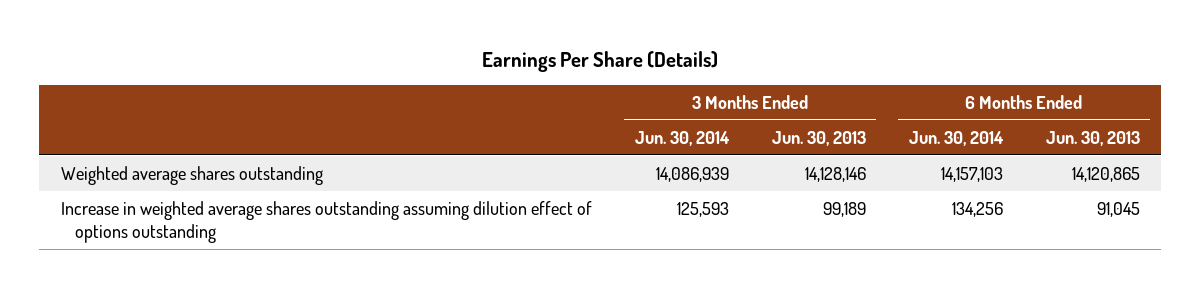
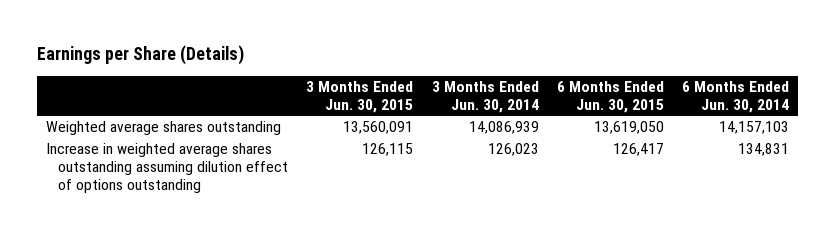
- Earnings Per Share (Details)
+ Earnings per Share (Details)
- | 3 Months Ended Jun. 30, 2014 | 3 Months Ended Jun. 30, 2013 | 6 Months Ended Jun. 30, 2014 | 6 Months Ended Jun. 30, 2013
+ | 3 Months Ended Jun. 30, 2015 | 3 Months Ended Jun. 30, 2014 | 6 Months Ended Jun. 30, 2015 | 6 Months Ended Jun. 30, 2014
- Increase in weighted average shares outstanding assuming dilution effect of options outstanding | 125,593 | 99,189 | 134,256 | 91,045
+ Increase in weighted average shares outstanding assuming dilution effect of options outstanding | 126,115 | 126,023 | 126,417 | 134,831

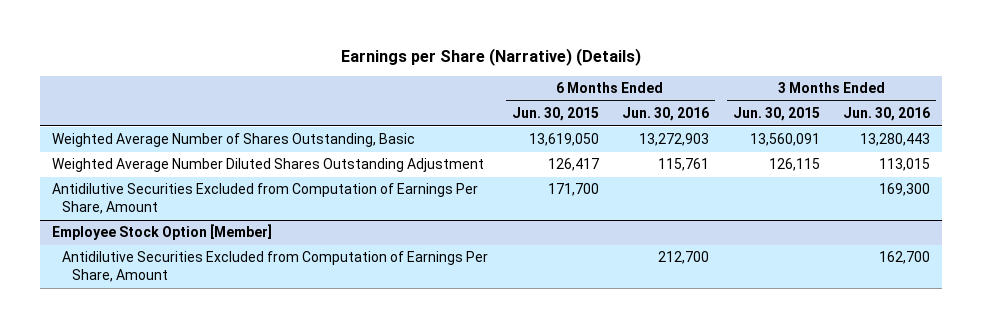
- Earnings per Share (Details)
+ Earnings per Share (Narrative) (Details)
- | 3 Months Ended Jun. 30, 2015 | 3 Months Ended Jun. 30, 2014 | 6 Months Ended Jun. 30, 2015 | 6 Months Ended Jun. 30, 2014
+ | 6 Months Ended Jun. 30, 2015 | 6 Months Ended Jun. 30, 2016 | 3 Months Ended Jun. 30, 2015 | 3 Months Ended Jun. 30, 2016
- Weighted average shares outstanding | 13,560,091 | 14,086,939 | 13,619,050 | 14,157,103
- Increase in weighted average shares outstanding assuming dilution effect of options outstanding | 126,115 | 126,023 | 126,417 | 134,831
+ Weighted Average Number of Shares Outstanding, Basic | 13,619,050 | 13,272,903 | 13,560,091 | 13,280,443
+ Weighted Average Number Diluted Shares Outstanding Adjustment | 126,417 | 115,761 | 126,115 | 113,015
+ Antidilutive Securities Excluded from Computation of Earnings Per Share, Amount | 171,700 | | | 169,300
+ Employee Stock Option [Member]
+ Antidilutive Securities Excluded from Computation of Earnings Per Share, Amount | | 212,700 | | 162,700

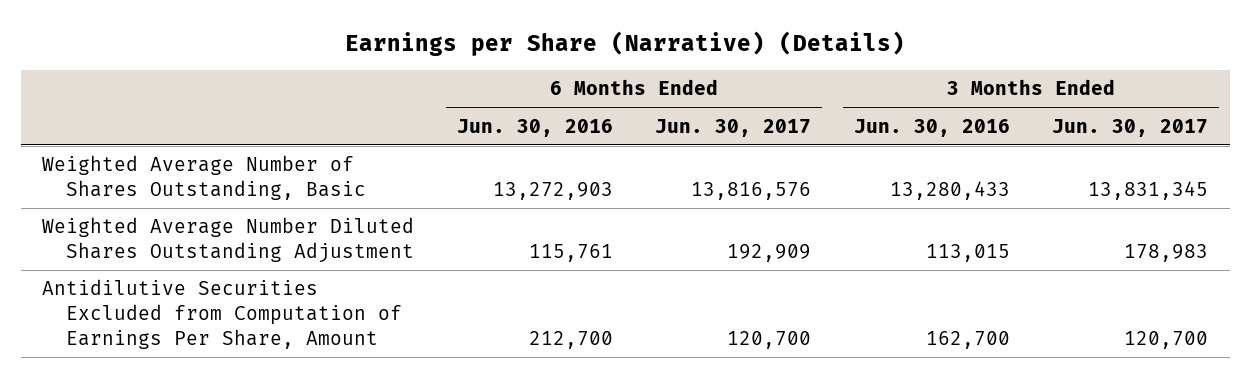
- | 6 Months Ended Jun. 30, 2015 | 6 Months Ended Jun. 30, 2016 | 3 Months Ended Jun. 30, 2015 | 3 Months Ended Jun. 30, 2016
+ | 6 Months Ended Jun. 30, 2016 | 6 Months Ended Jun. 30, 2017 | 3 Months Ended Jun. 30, 2016 | 3 Months Ended Jun. 30, 2017
- Weighted Average Number of Shares Outstanding, Basic | 13,619,050 | 13,272,903 | 13,560,091 | 13,280,443
+ Weighted Average Number of Shares Outstanding, Basic | 13,272,903 | 13,816,576 | 13,280,433 | 13,831,345
- Antidilutive Securities Excluded from Computation of Earnings Per Share, Amount | 171,700 | | | 169,300
- Employee Stock Option [Member]

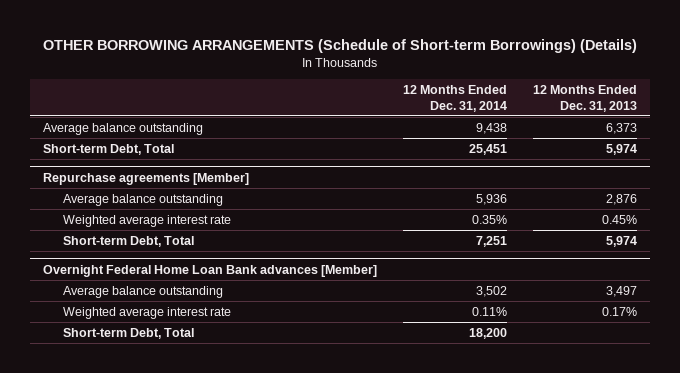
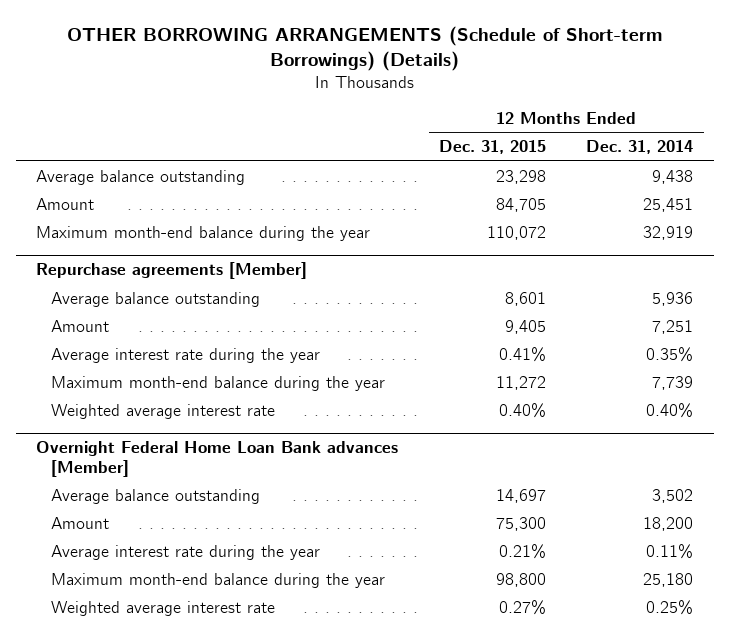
- | 12 Months Ended Dec. 31, 2014 | 12 Months Ended Dec. 31, 2013
+ | 12 Months Ended Dec. 31, 2015 | 12 Months Ended Dec. 31, 2014
- Short-term Debt, Total | 25,451 | 5,974
+ Amount | 84,705 | 25,451
+ Maximum month-end balance during the year | 110,072 | 32,919
@ Repurchase agreements [Member]
- Weighted average interest rate | 0.35% | 0.45%
- Short-term Debt, Total | 7,251 | 5,974
+ Amount | 9,405 | 7,251
+ Average interest rate during the year | 0.41% | 0.35%
+ Maximum month-end balance during the year | 11,272 | 7,739
+ Weighted average interest rate | 0.40% | 0.40%
@ Overnight Federal Home Loan Bank advances [Member]
- Weighted average interest rate | 0.11% | 0.17%
- Short-term Debt, Total | 18,200 |
+ Amount | 75,300 | 18,200
+ Average interest rate during the year | 0.21% | 0.11%
+ Maximum month-end balance during the year | 98,800 | 25,180
+ Weighted average interest rate | 0.27% | 0.25%

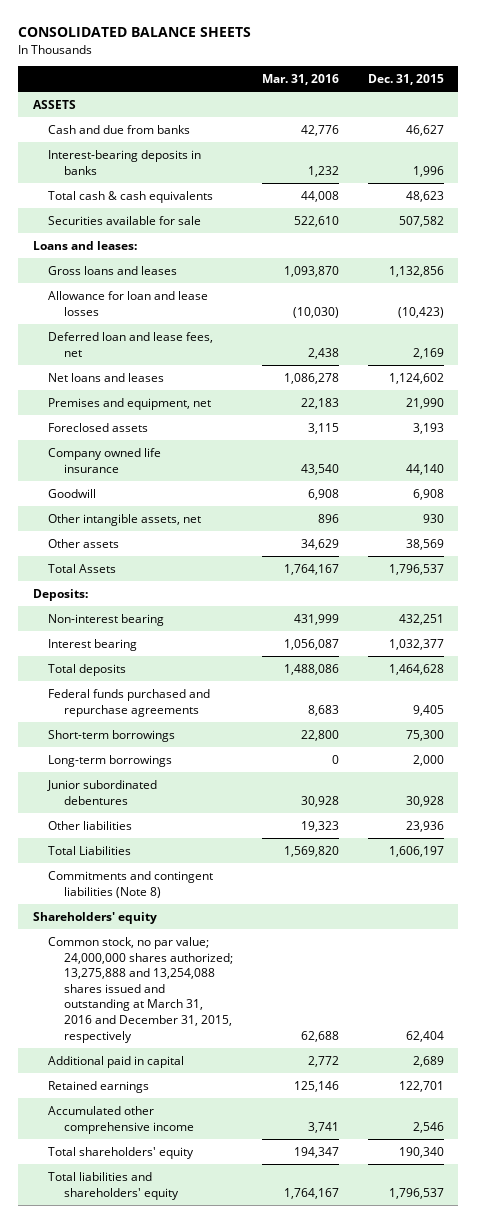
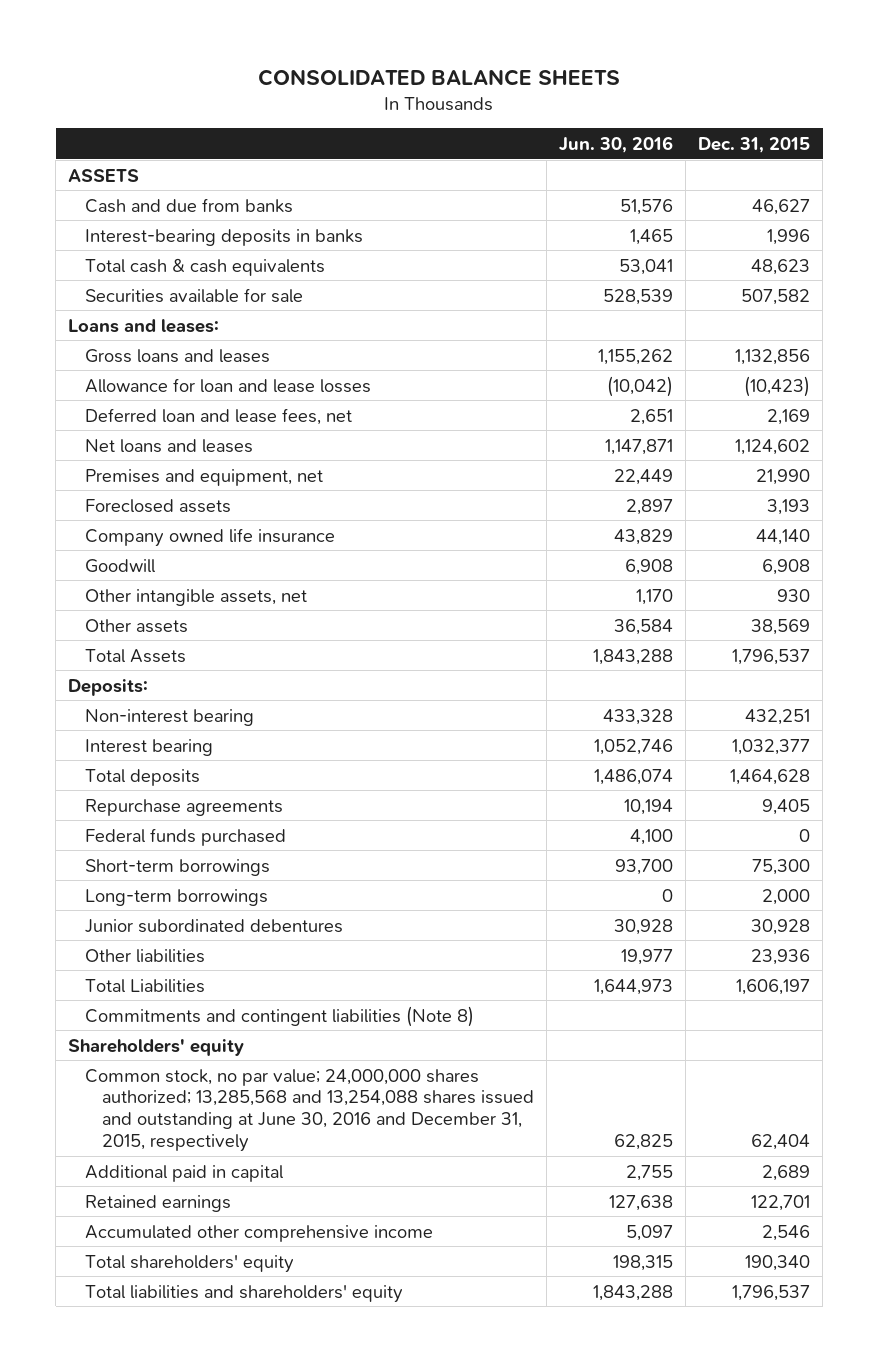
- | Mar. 31, 2016 | Dec. 31, 2015
+ | Jun. 30, 2016 | Dec. 31, 2015
- Federal funds purchased and repurchase agreements | 8,683 | 9,405
+ Repurchase agreements | 10,194 | 9,405
+ Federal funds purchased | 4,100 | 0
- Common stock, no par value; 24,000,000 shares authorized; 13,275,888 and 13,254,088 shares issued and outstanding at March 31, 2016 and December 31, 2015, respectively | 62,688 | 62,404
+ Common stock, no par value; 24,000,000 shares authorized; 13,285,568 and 13,254,088 shares issued and outstanding at June 30, 2016 and December 31, 2015, respectively | 62,825 | 62,404

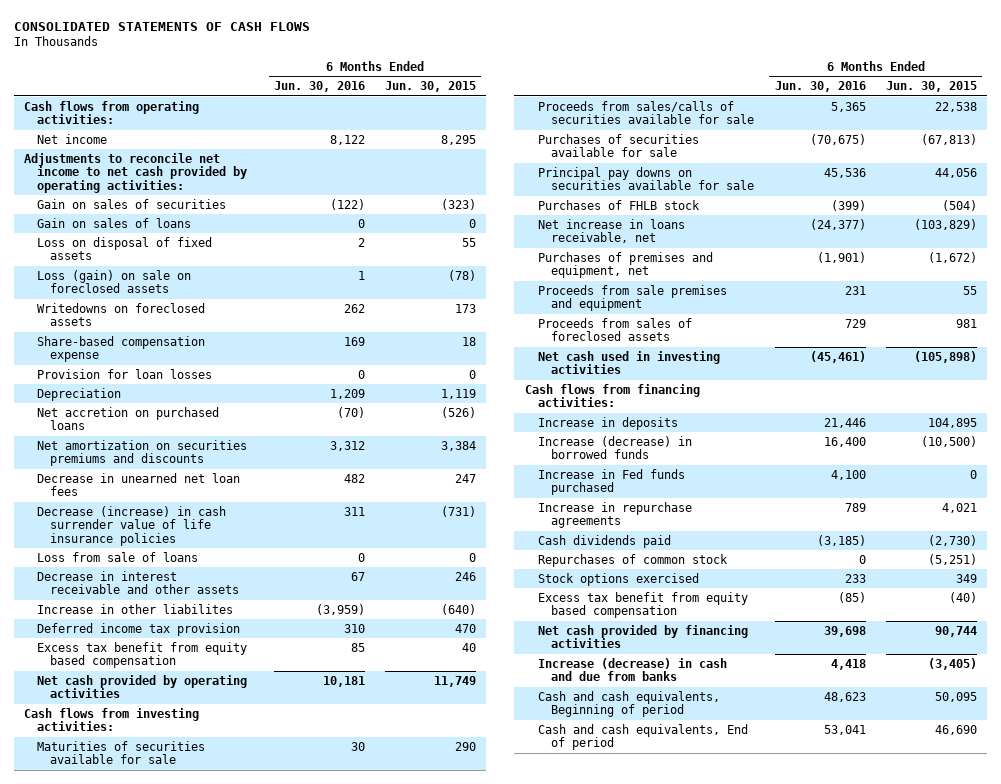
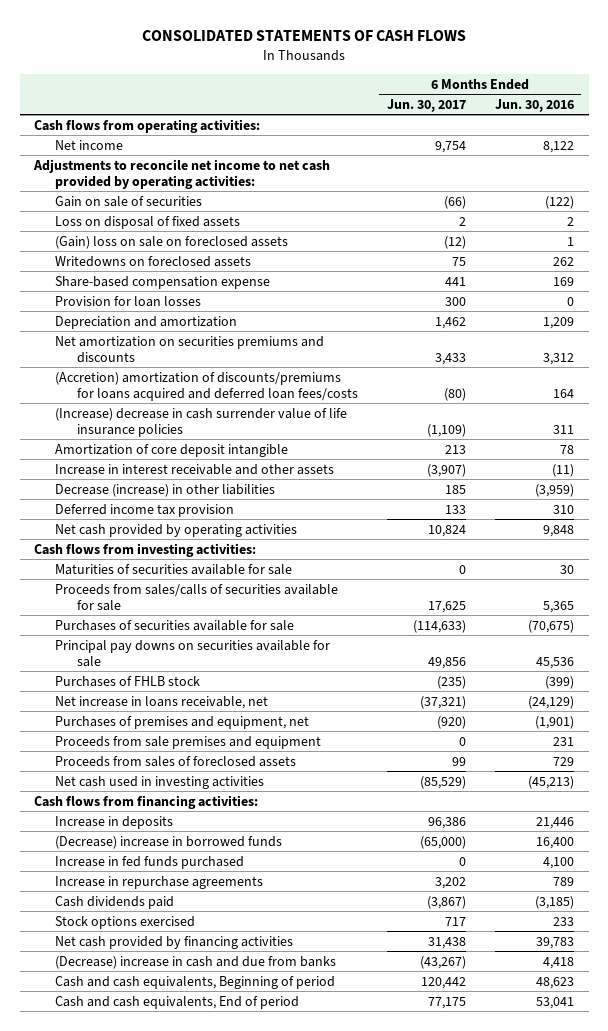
- | 6 Months Ended Jun. 30, 2016 | 6 Months Ended Jun. 30, 2015
+ | 6 Months Ended Jun. 30, 2017 | 6 Months Ended Jun. 30, 2016
- Gain on sales of securities | (122) | (323)
- Gain on sales of loans | 0 | 0
+ Gain on sale of securities | (66) | (122)
- Loss (gain) on sale on foreclosed assets | 1 | (78)
+ (Gain) loss on sale on foreclosed assets | (12) | 1
- Depreciation | 1,209 | 1,119
- Net accretion on purchased loans | (70) | (526)
+ Depreciation and amortization | 1,462 | 1,209
- Decrease in unearned net loan fees | 482 | 247
- Decrease (increase) in cash surrender value of life insurance policies | 311 | (731)
- Loss from sale of loans | 0 | 0
- Decrease in interest receivable and other assets | 67 | 246
- Increase in other liabilites | (3,959) | (640)
+ (Accretion) amortization of discounts/premiums for loans acquired and deferred loan fees/costs | (80) | 164
+ (Increase) decrease in cash surrender value of life insurance policies | (1,109) | 311
+ Amortization of core deposit intangible | 213 | 78
+ Increase in interest receivable and other assets | (3,907) | (11)
+ Decrease (increase) in other liabilities | 185 | (3,959)
- Excess tax benefit from equity based compensation | 85 | 40
- Net cash provided by operating activities | 10,181 | 11,749
+ Net cash provided by operating activities | 10,824 | 9,848
- Net increase in loans receivable, net | (24,377) | (103,829)
+ Net increase in loans receivable, net | (37,321) | (24,129)
- Net cash used in investing activities | (45,461) | (105,898)
+ Net cash used in investing activities | (85,529) | (45,213)
- Increase (decrease) in borrowed funds | 16,400 | (10,500)
- Increase in Fed funds purchased | 4,100 | 0
+ (Decrease) increase in borrowed funds | (65,000) | 16,400
+ Increase in fed funds purchased | 0 | 4,100
- Repurchases of common stock | 0 | (5,251)
- Excess tax benefit from equity based compensation | (85) | (40)
- Net cash provided by financing activities | 39,698 | 90,744
- Increase (decrease) in cash and due from banks | 4,418 | (3,405)
+ Net cash provided by financing activities | 31,438 | 39,783
+ (Decrease) increase in cash and due from banks | (43,267) | 4,418

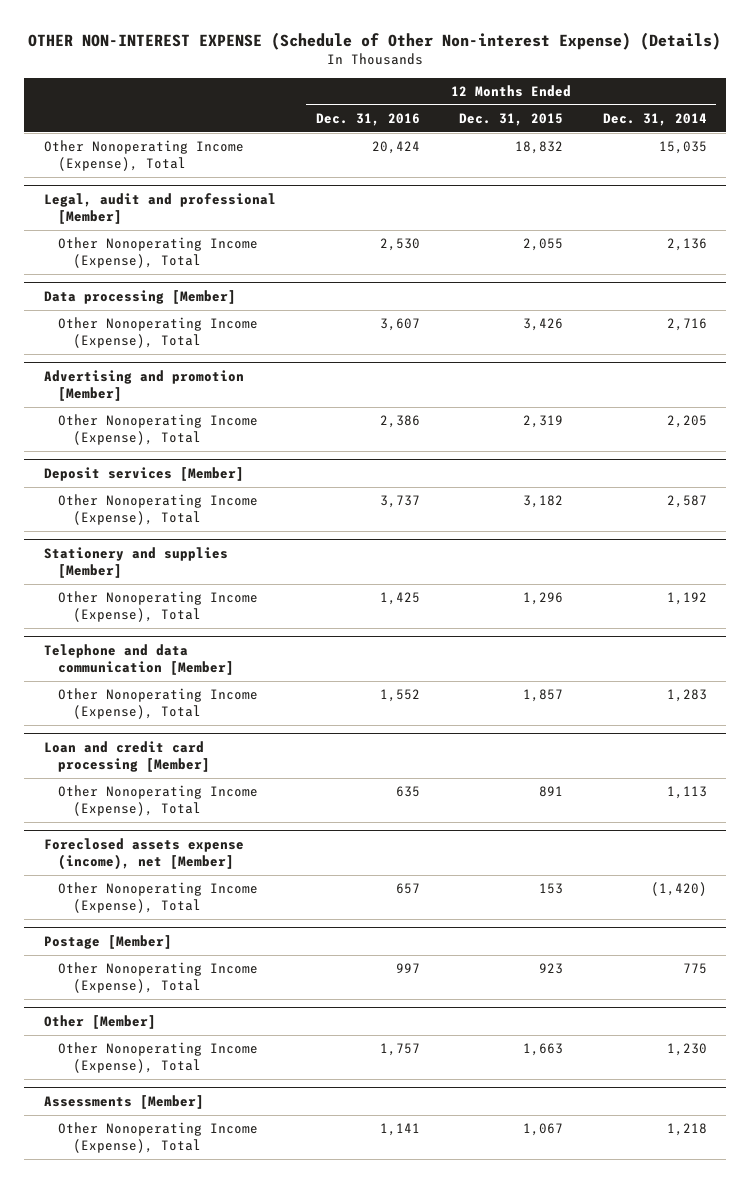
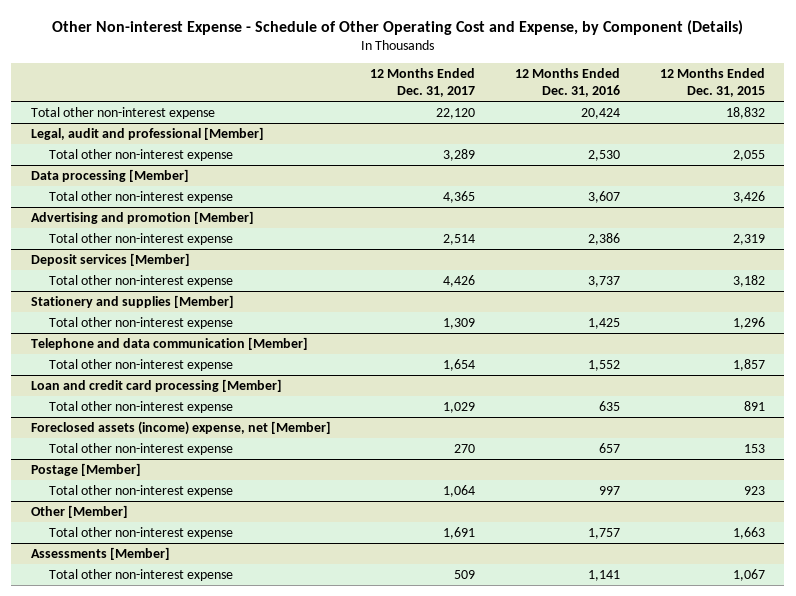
- OTHER NON-INTEREST EXPENSE (Schedule of Other Non-interest Expense) (Details)
+ Other Non-interest Expense - Schedule of Other Operating Cost and Expense, by Component (Details)
- | 12 Months Ended Dec. 31, 2016 | 12 Months Ended Dec. 31, 2015 | 12 Months Ended Dec. 31, 2014
+ | 12 Months Ended Dec. 31, 2017 | 12 Months Ended Dec. 31, 2016 | 12 Months Ended Dec. 31, 2015
- Other Nonoperating Income (Expense), Total | 20,424 | 18,832 | 15,035
+ Total other non-interest expense | 22,120 | 20,424 | 18,832
@ Legal, audit and professional [Member]
- Other Nonoperating Income (Expense), Total | 2,530 | 2,055 | 2,136
+ Total other non-interest expense | 3,289 | 2,530 | 2,055
@ Data processing [Member]
- Other Nonoperating Income (Expense), Total | 3,607 | 3,426 | 2,716
+ Total other non-interest expense | 4,365 | 3,607 | 3,426
@ Advertising and promotion [Member]
- Other Nonoperating Income (Expense), Total | 2,386 | 2,319 | 2,205
+ Total other non-interest expense | 2,514 | 2,386 | 2,319
@ Deposit services [Member]
- Other Nonoperating Income (Expense), Total | 3,737 | 3,182 | 2,587
+ Total other non-interest expense | 4,426 | 3,737 | 3,182
@ Stationery and supplies [Member]
- Other Nonoperating Income (Expense), Total | 1,425 | 1,296 | 1,192
+ Total other non-interest expense | 1,309 | 1,425 | 1,296
@ Telephone and data communication [Member]
- Other Nonoperating Income (Expense), Total | 1,552 | 1,857 | 1,283
+ Total other non-interest expense | 1,654 | 1,552 | 1,857
@ Loan and credit card processing [Member]
- Other Nonoperating Income (Expense), Total | 635 | 891 | 1,113
- Foreclosed assets expense (income), net [Member]
- Other Nonoperating Income (Expense), Total | 657 | 153 | (1,420)
@ Loan and credit card processing [Member]
+ Total other non-interest expense | 1,029 | 635 | 891
+ Foreclosed assets (income) expense, net [Member]
+ Total other non-interest expense | 270 | 657 | 153
@ Postage [Member]
- Other Nonoperating Income (Expense), Total | 997 | 923 | 775
+ Total other non-interest expense | 1,064 | 997 | 923
@ Other [Member]
- Other Nonoperating Income (Expense), Total | 1,757 | 1,663 | 1,230
+ Total other non-interest expense | 1,691 | 1,757 | 1,663
@ Assessments [Member]
- Other Nonoperating Income (Expense), Total | 1,141 | 1,067 | 1,218
+ Total other non-interest expense | 509 | 1,141 | 1,067

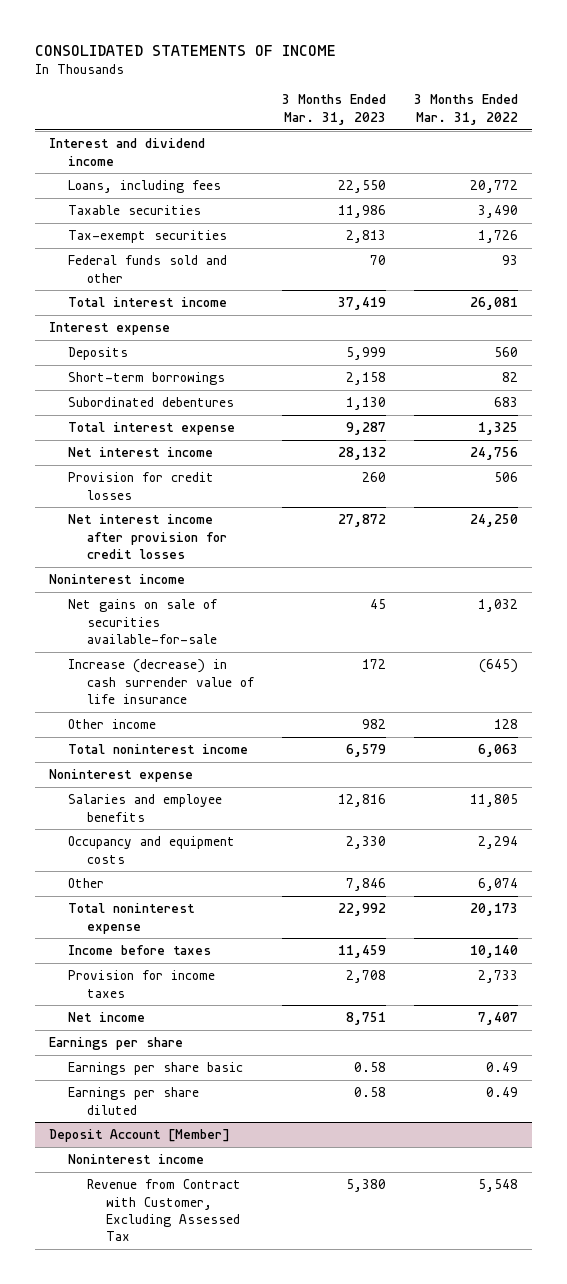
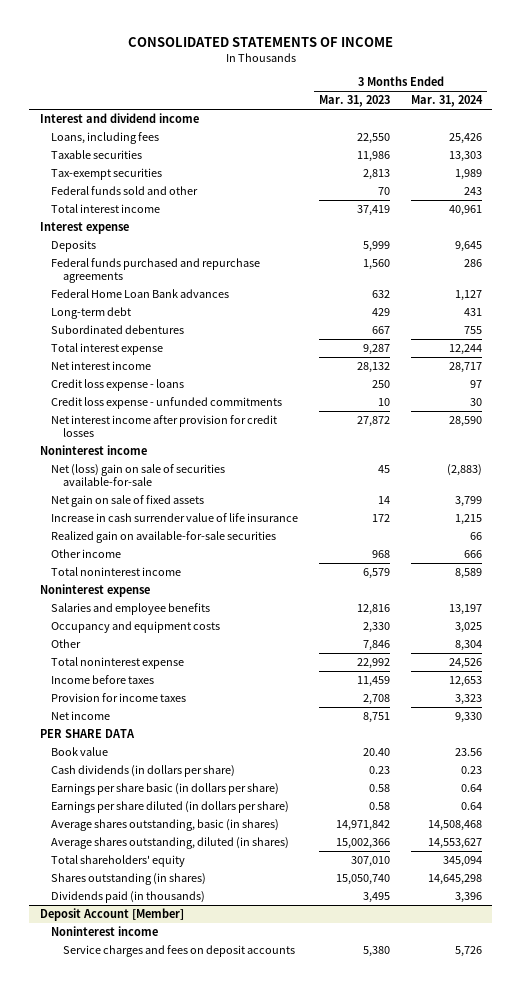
- | 3 Months Ended Mar. 31, 2023 | 3 Months Ended Mar. 31, 2022
+ | 3 Months Ended Mar. 31, 2023 | 3 Months Ended Mar. 31, 2024
- Short-term borrowings | 2,158 | 82
- Subordinated debentures | 1,130 | 683
+ Federal funds purchased and repurchase agreements | 1,560 | 286
+ Federal Home Loan Bank advances | 632 | 1,127
+ Long-term debt | 429 | 431
+ Subordinated debentures | 667 | 755
- Provision for credit losses | 260 | 506
+ Credit loss expense - loans | 250 | 97
+ Credit loss expense - unfunded commitments | 10 | 30
- Net gains on sale of securities available-for-sale | 45 | 1,032
- Increase (decrease) in cash surrender value of life insurance | 172 | (645)
- Other income | 982 | 128
+ Net (loss) gain on sale of securities available-for-sale | 45 | (2,883)
+ Net gain on sale of fixed assets | 14 | 3,799
+ Increase in cash surrender value of life insurance | 172 | 1,215
+ Realized gain on available-for-sale securities | | 66
+ Other income | 968 | 666
- Earnings per share
- Earnings per share basic | 0.58 | 0.49
- Earnings per share diluted | 0.58 | 0.49
+ PER SHARE DATA
+ Book value | 20.40 | 23.56
+ Cash dividends (in dollars per share) | 0.23 | 0.23
+ Earnings per share basic (in dollars per share) | 0.58 | 0.64
+ Earnings per share diluted (in dollars per share) | 0.58 | 0.64
+ Average shares outstanding, basic (in shares) | 14,971,842 | 14,508,468
+ Average shares outstanding, diluted (in shares) | 15,002,366 | 14,553,627
+ Total shareholders' equity | 307,010 | 345,094
+ Shares outstanding (in shares) | 15,050,740 | 14,645,298
+ Dividends paid (in thousands) | 3,495 | 3,396
@ Deposit Account [Member]
- Revenue from Contract with Customer, Excluding Assessed Tax | 5,380 | 5,548
+ Service charges and fees on deposit accounts | 5,380 | 5,726

